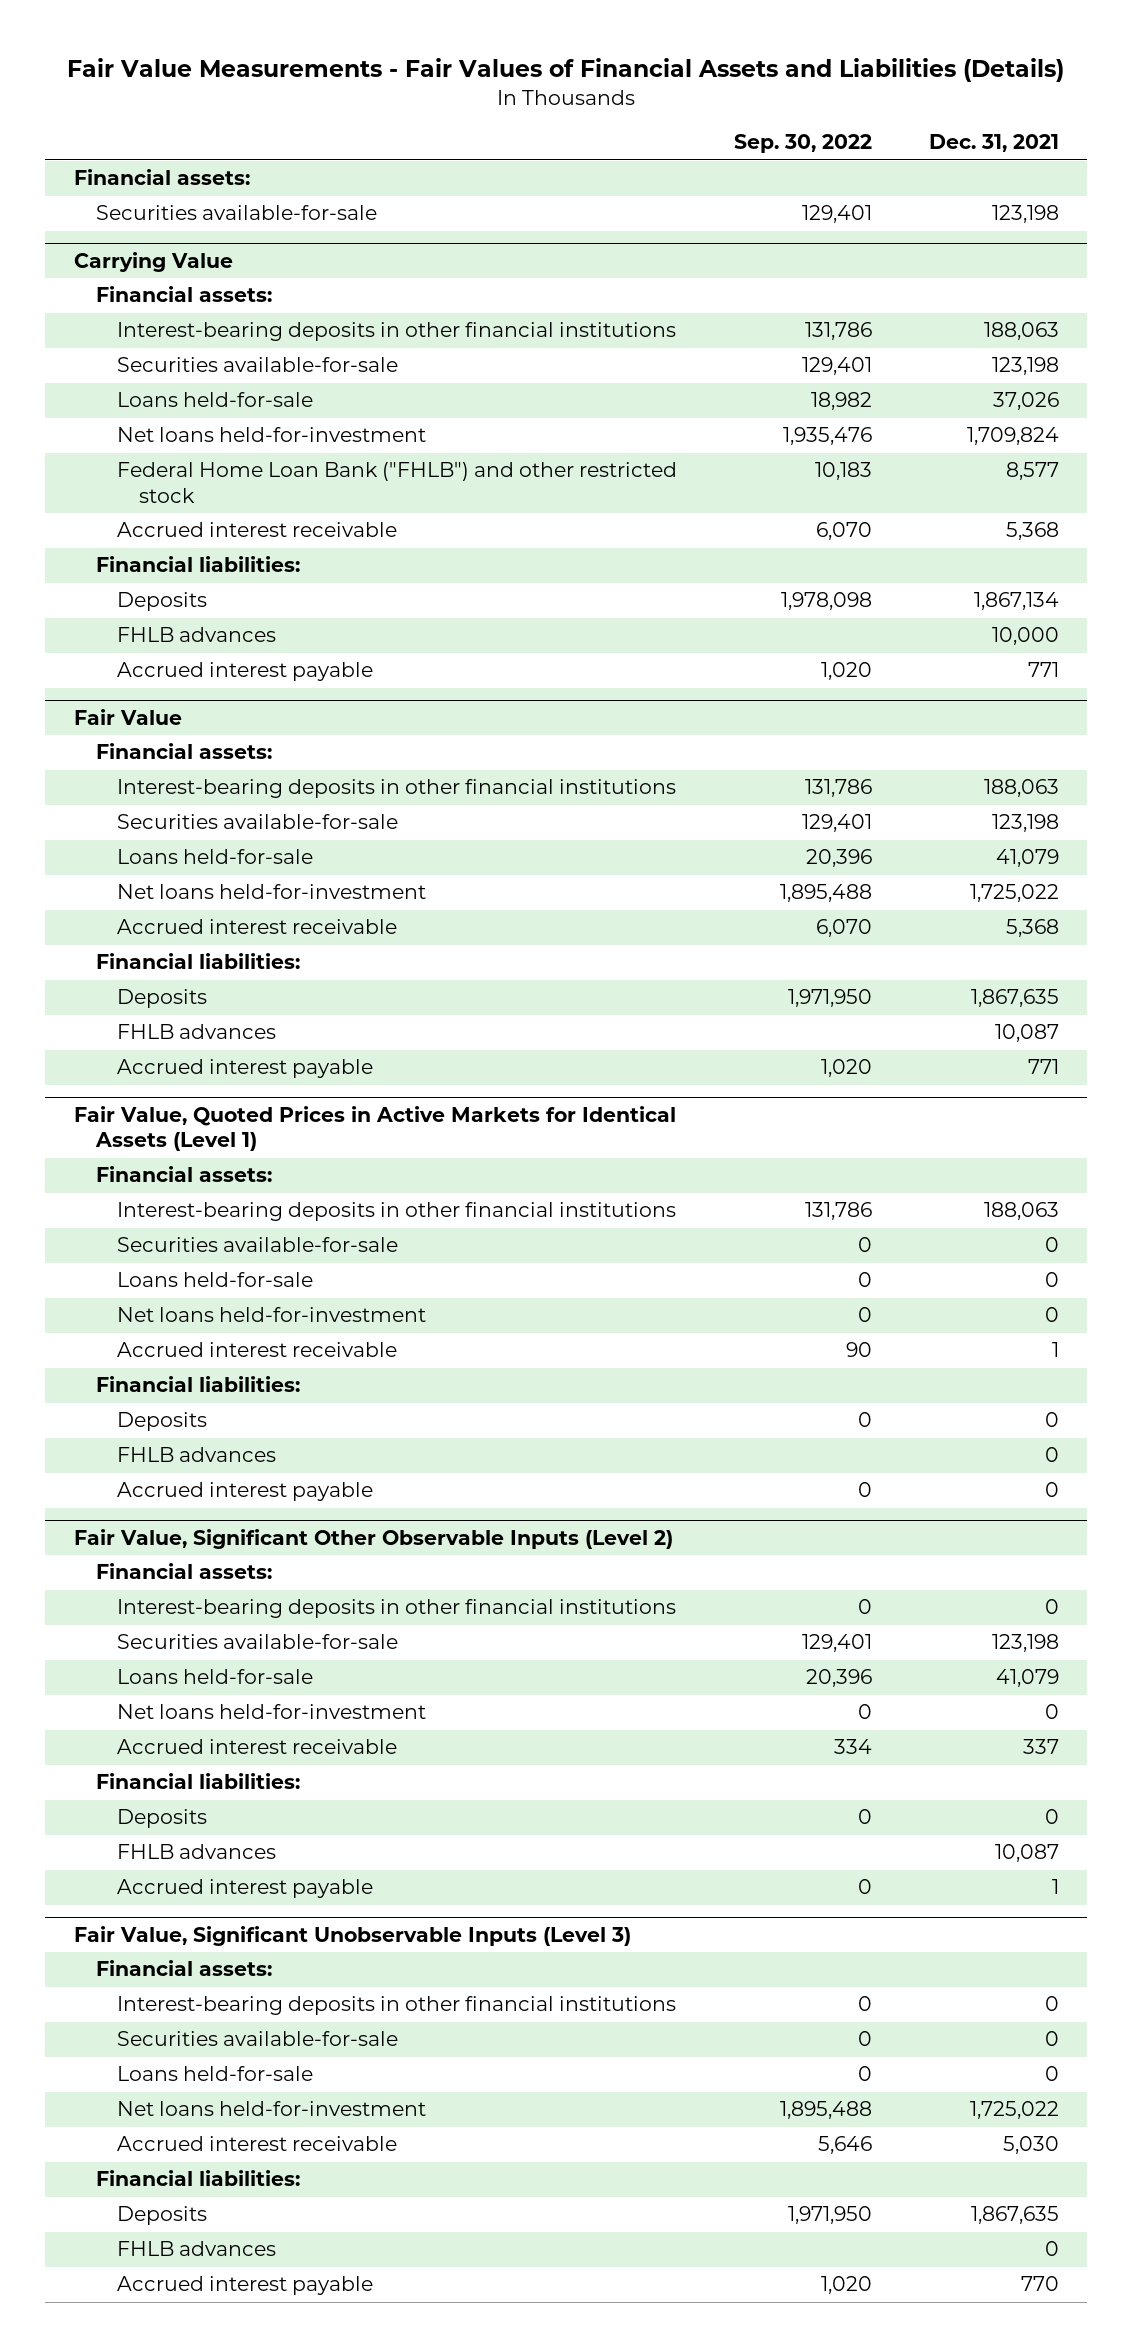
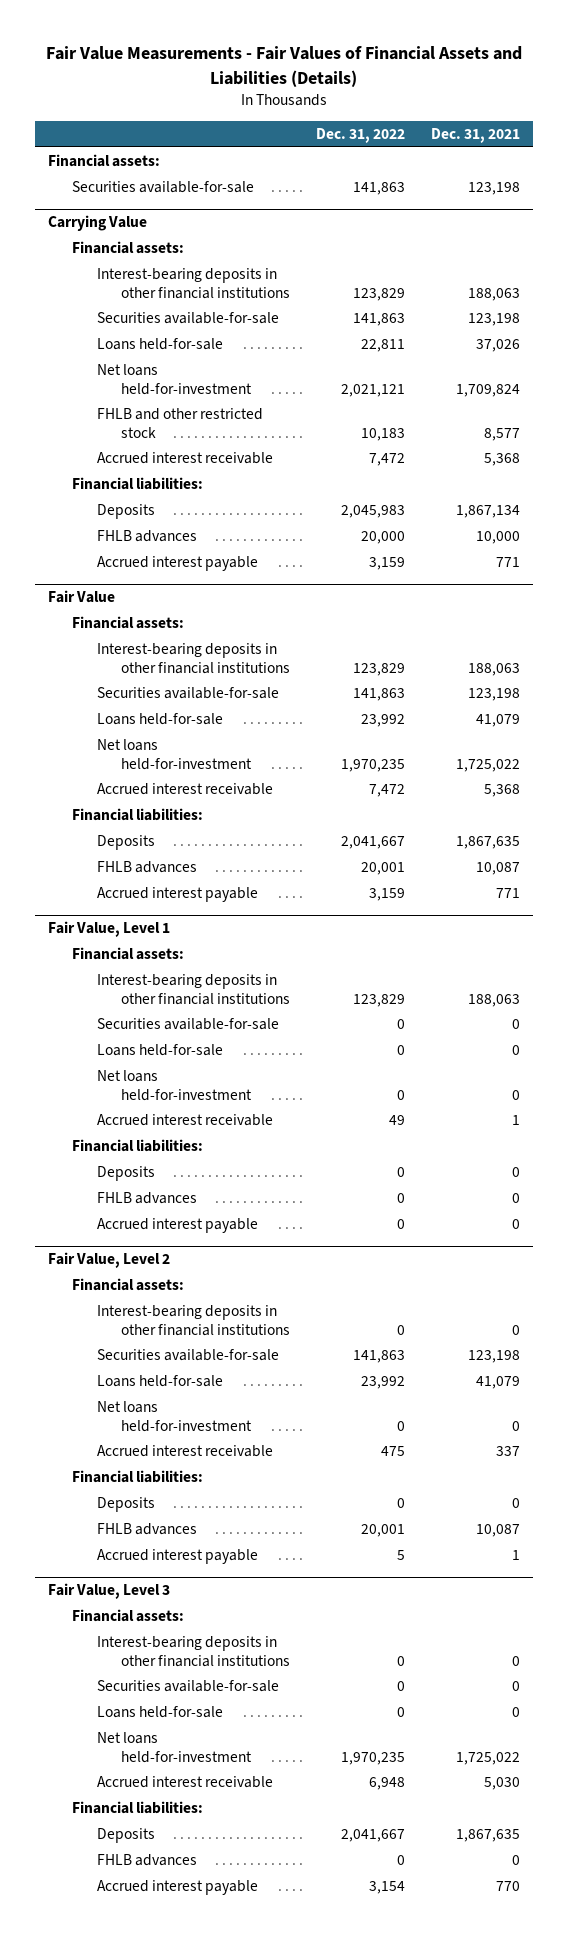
- | Sep. 30, 2022 | Dec. 31, 2021
+ | Dec. 31, 2022 | Dec. 31, 2021
@ Carrying Value
- Federal Home Loan Bank ("FHLB") and other restricted stock | 10,183 | 8,577
+ FHLB and other restricted stock | 10,183 | 8,577
- Fair Value, Quoted Prices in Active Markets for Identical Assets (Level 1)
+ Fair Value, Level 1
- Fair Value, Significant Other Observable Inputs (Level 2)
+ Fair Value, Level 2
- Fair Value, Significant Unobservable Inputs (Level 3)
+ Fair Value, Level 3

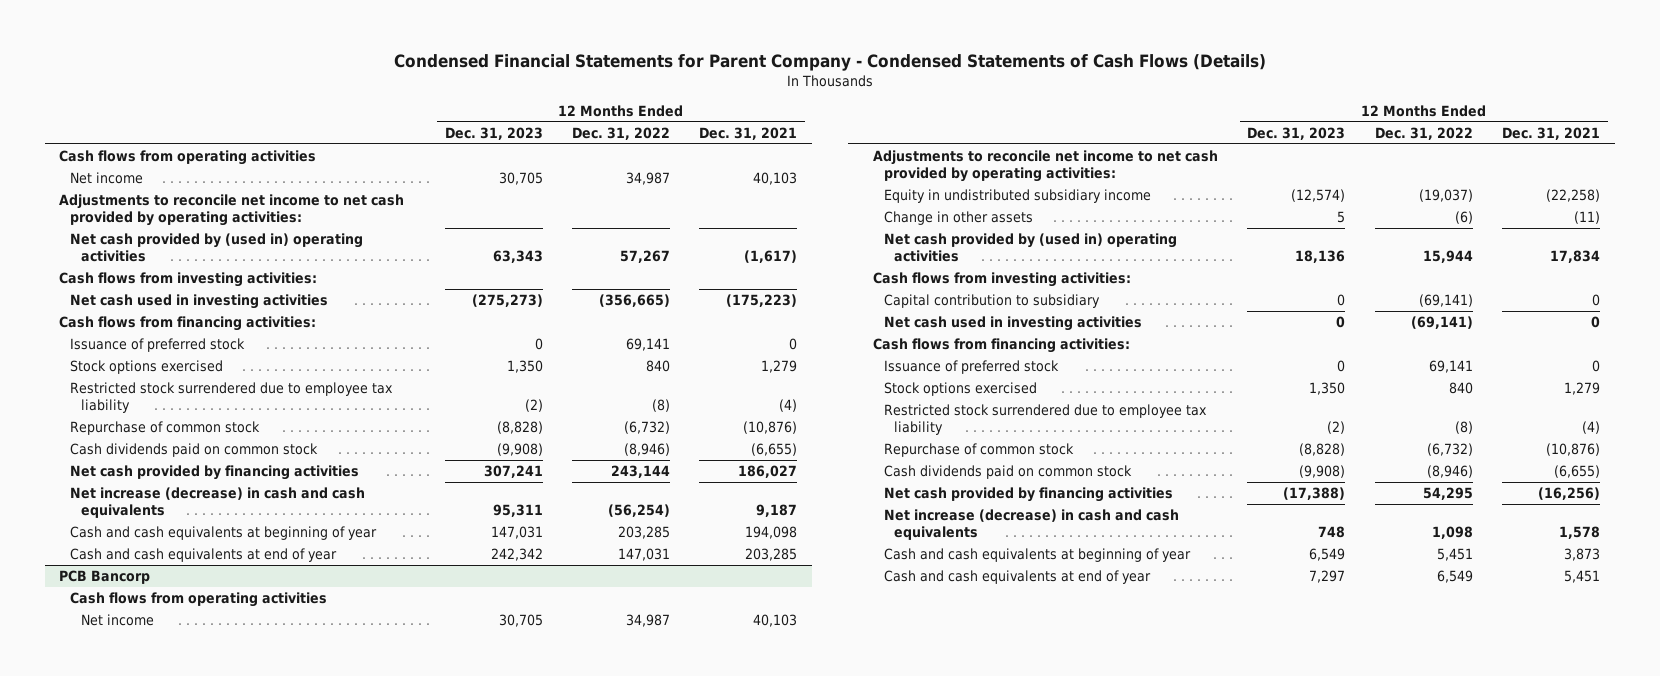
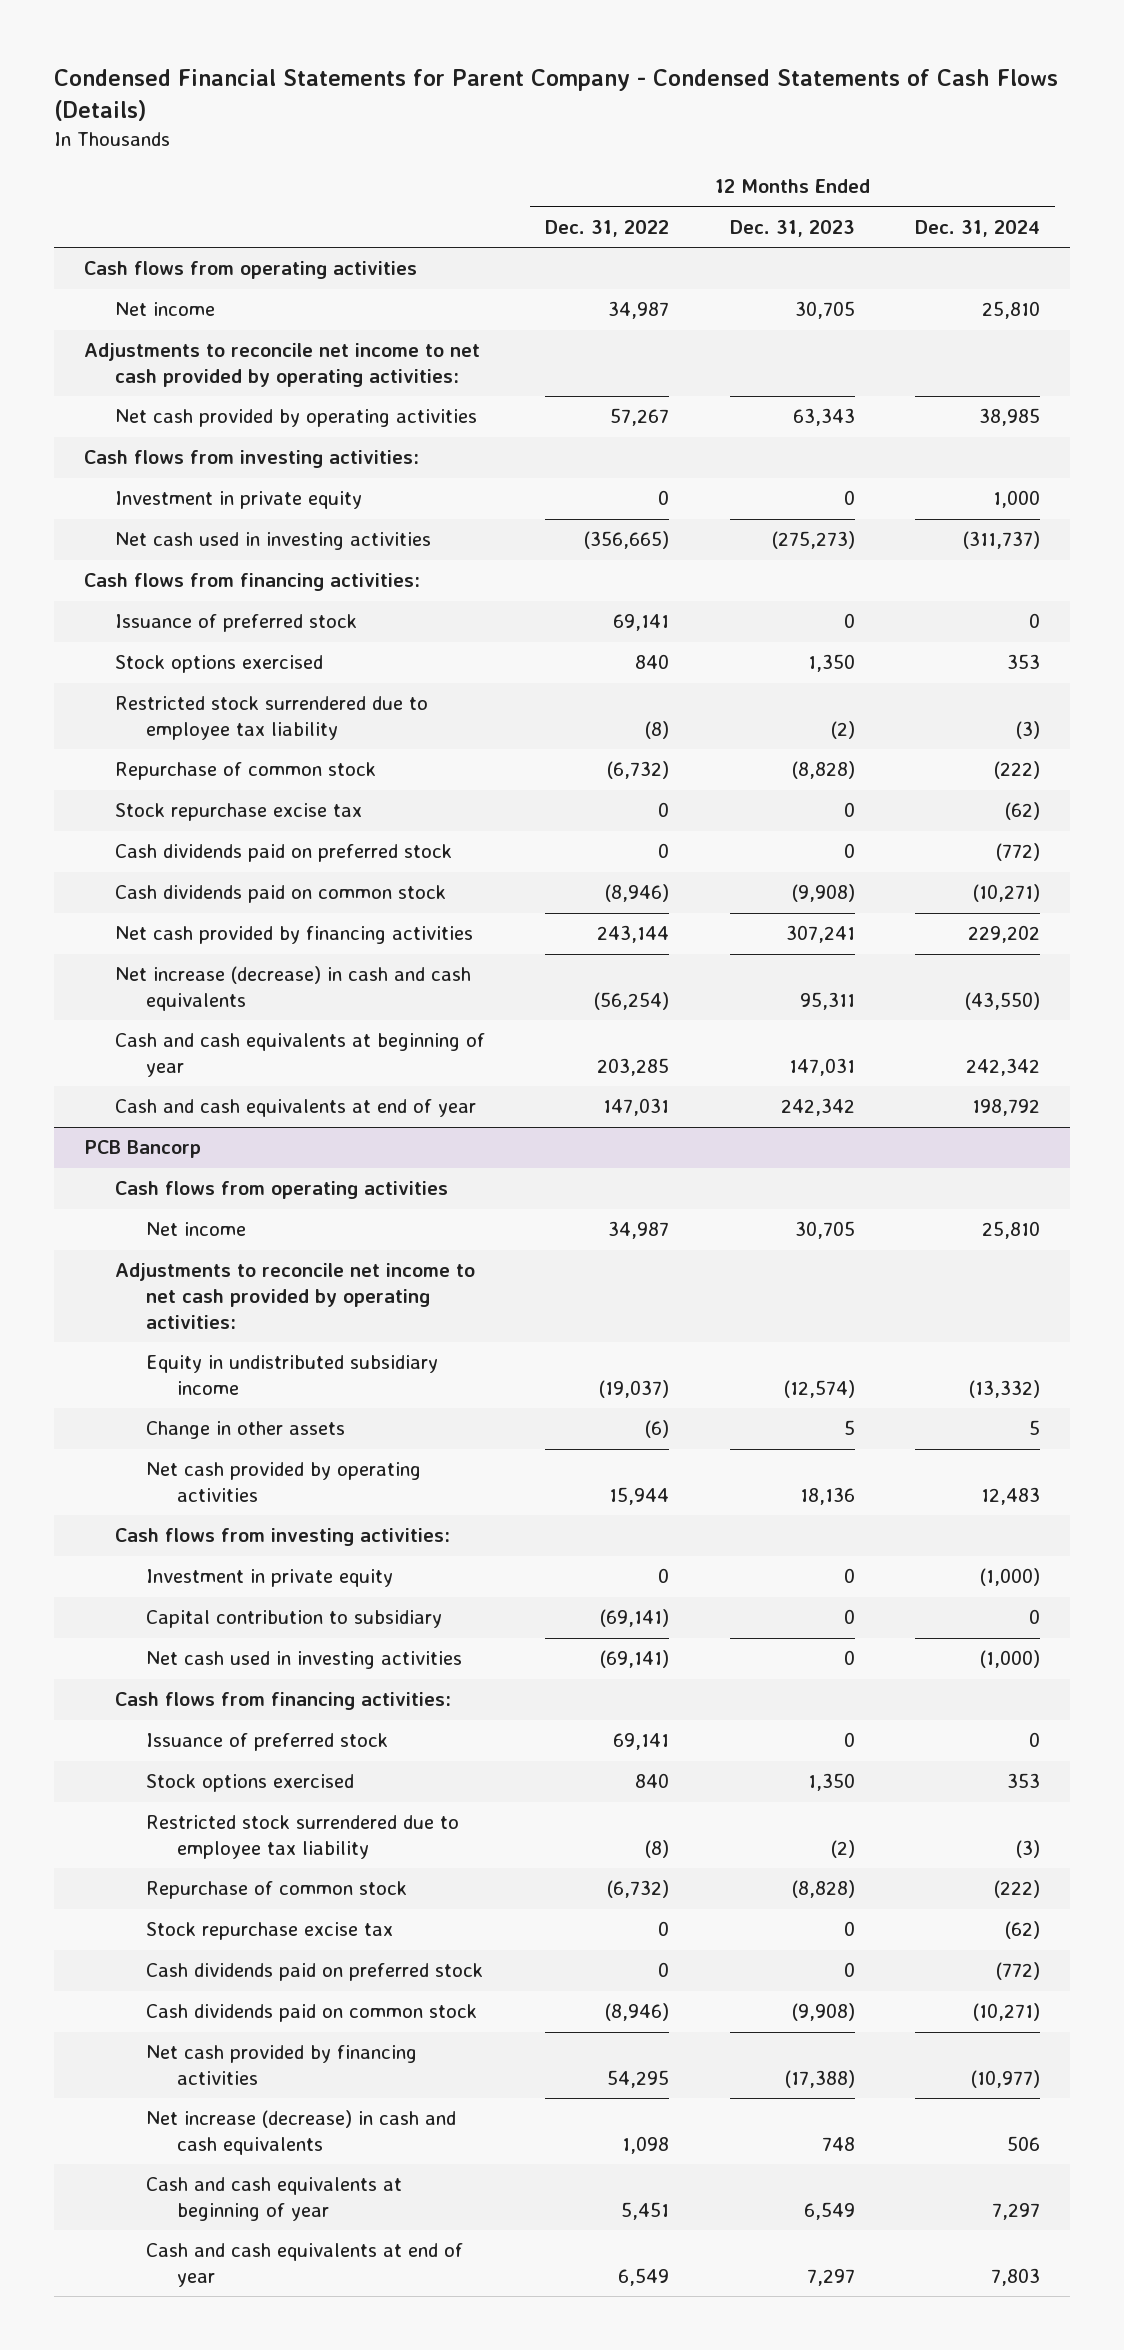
- | 12 Months Ended Dec. 31, 2023 | 12 Months Ended Dec. 31, 2022 | 12 Months Ended Dec. 31, 2021
+ | 12 Months Ended Dec. 31, 2022 | 12 Months Ended Dec. 31, 2023 | 12 Months Ended Dec. 31, 2024
- Net cash provided by (used in) operating activities | 63,343 | 57,267 | (1,617)
+ Net cash provided by operating activities | 57,267 | 63,343 | 38,985
+ Investment in private equity | 0 | 0 | 1,000
+ Stock repurchase excise tax | 0 | 0 | (62)
+ Cash dividends paid on preferred stock | 0 | 0 | (772)
@ PCB Bancorp
- Net cash provided by (used in) operating activities | 18,136 | 15,944 | 17,834
+ Net cash provided by operating activities | 15,944 | 18,136 | 12,483
+ Investment in private equity | 0 | 0 | (1,000)
+ Stock repurchase excise tax | 0 | 0 | (62)
+ Cash dividends paid on preferred stock | 0 | 0 | (772)

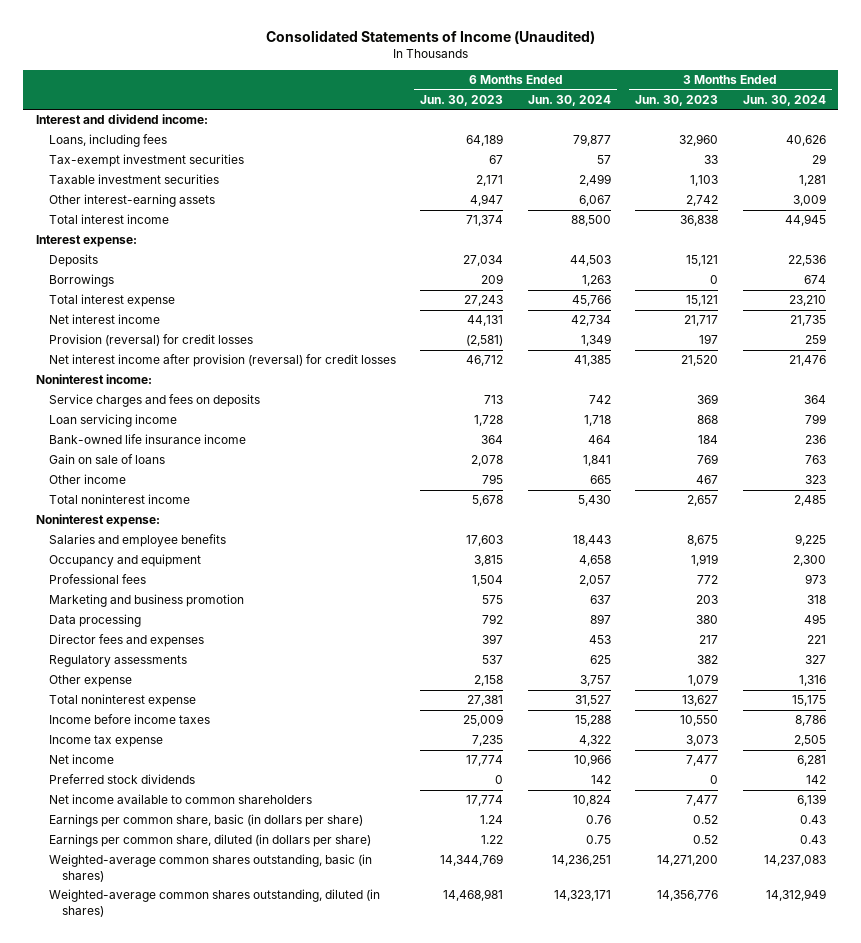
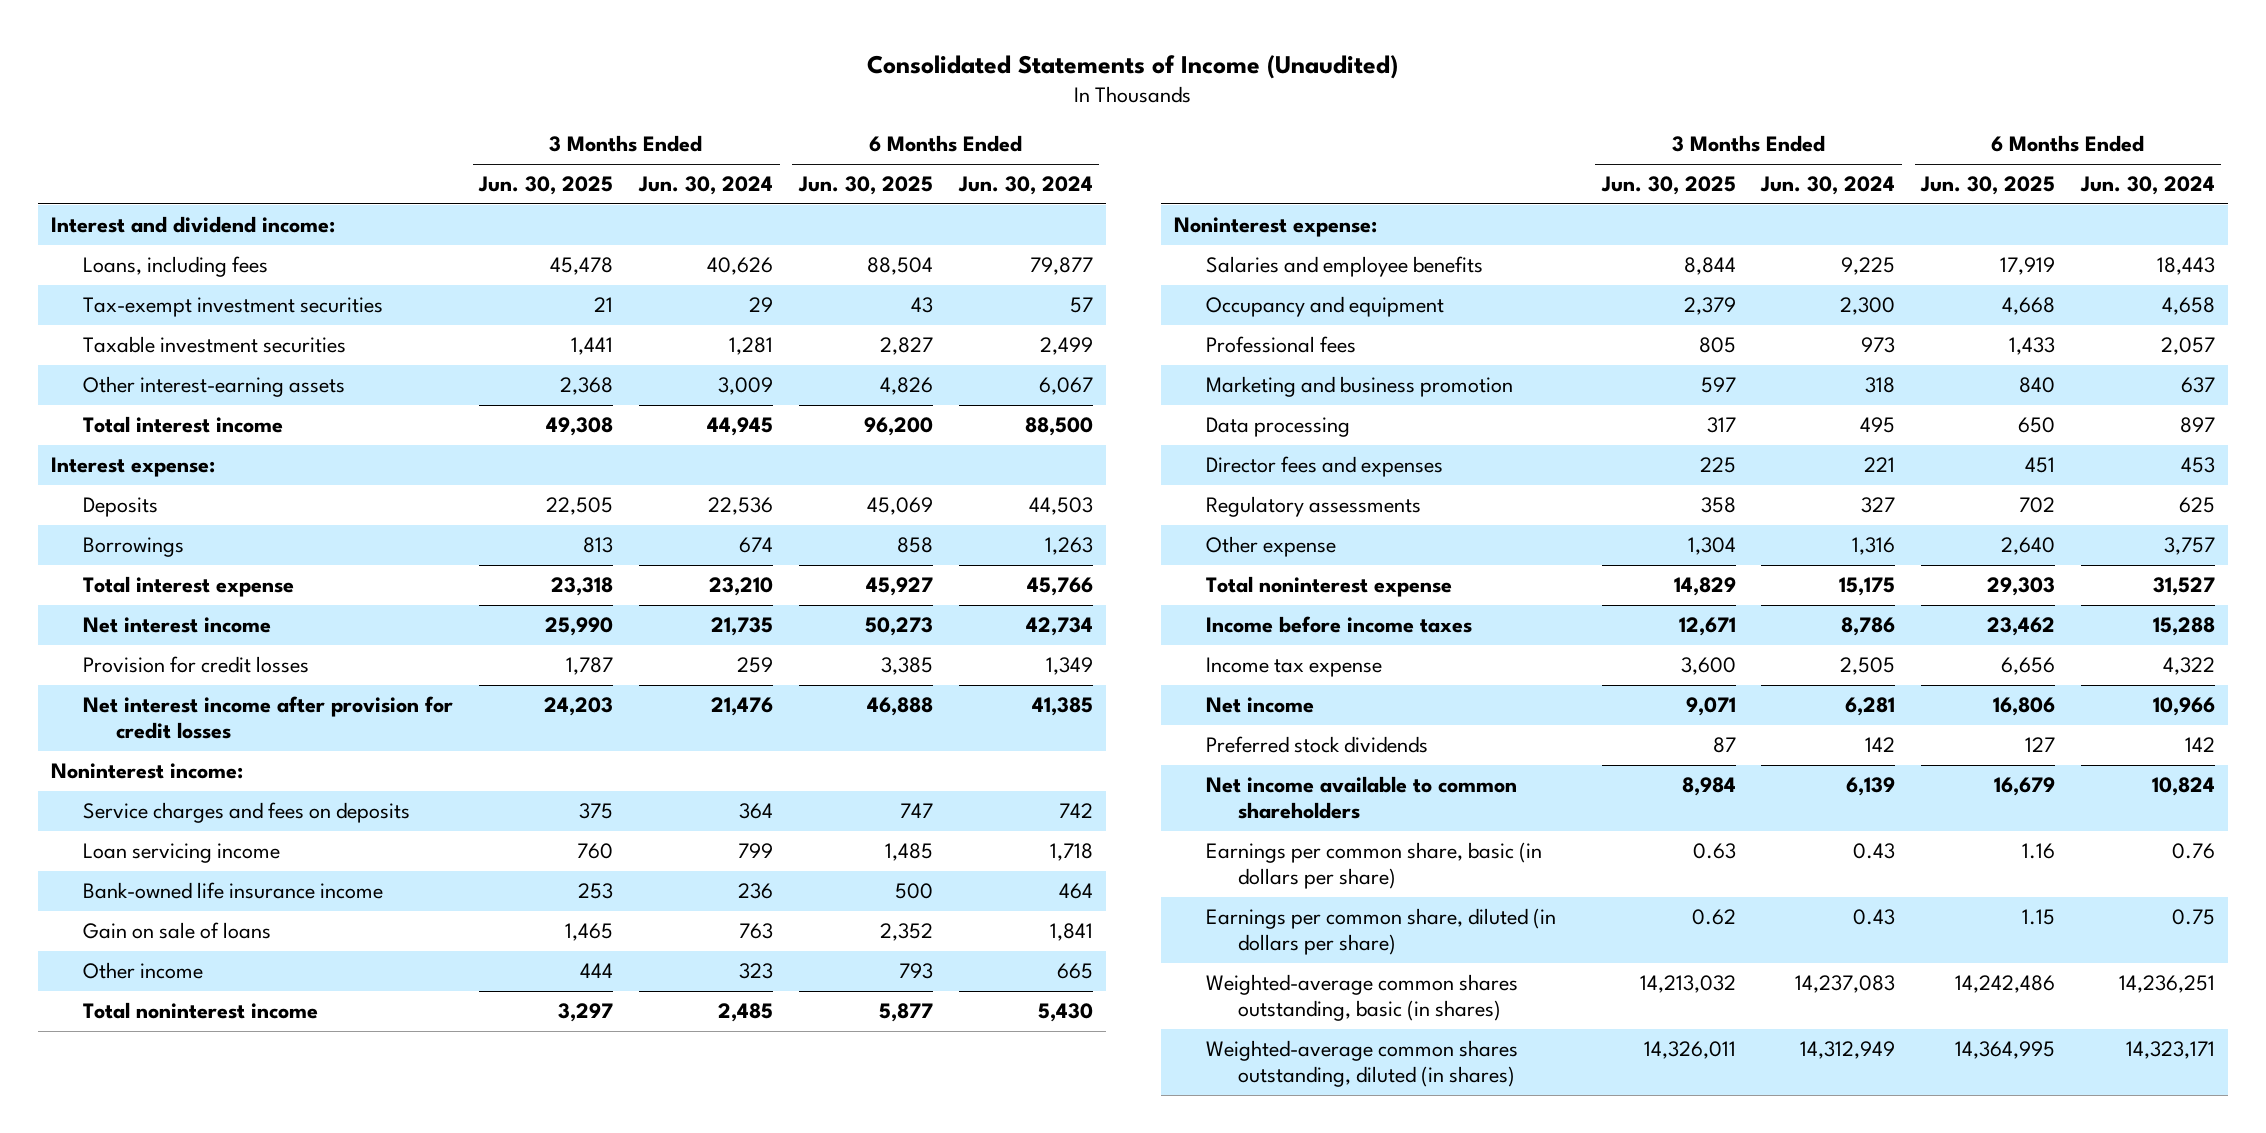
- | 6 Months Ended Jun. 30, 2023 | 6 Months Ended Jun. 30, 2024 | 3 Months Ended Jun. 30, 2023 | 3 Months Ended Jun. 30, 2024
+ | 3 Months Ended Jun. 30, 2025 | 3 Months Ended Jun. 30, 2024 | 6 Months Ended Jun. 30, 2025 | 6 Months Ended Jun. 30, 2024
- Provision (reversal) for credit losses | (2,581) | 1,349 | 197 | 259
- Net interest income after provision (reversal) for credit losses | 46,712 | 41,385 | 21,520 | 21,476
+ Provision for credit losses | 1,787 | 259 | 3,385 | 1,349
+ Net interest income after provision for credit losses | 24,203 | 21,476 | 46,888 | 41,385

